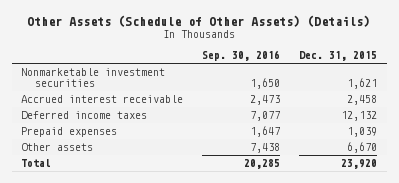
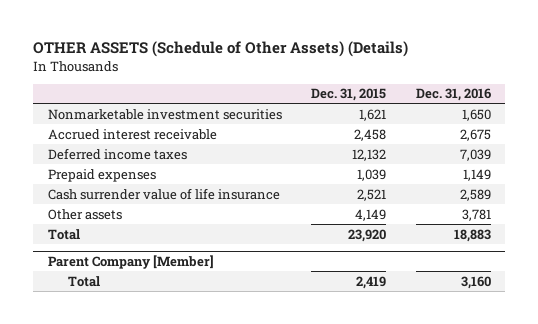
- Other Assets (Schedule of Other Assets) (Details)
+ OTHER ASSETS (Schedule of Other Assets) (Details)
- | Sep. 30, 2016 | Dec. 31, 2015
+ | Dec. 31, 2015 | Dec. 31, 2016
- Other assets | 7,438 | 6,670
+ Cash surrender value of life insurance | 2,521 | 2,589
+ Other assets | 4,149 | 3,781
+ Parent Company [Member]
+ Total | 2,419 | 3,160

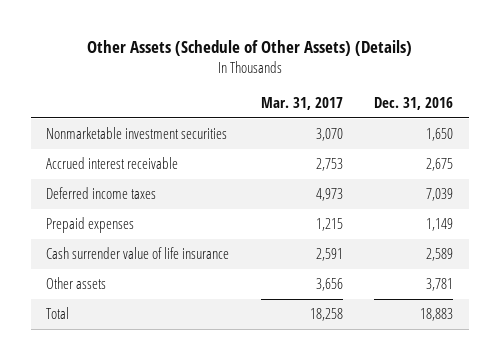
- OTHER ASSETS (Schedule of Other Assets) (Details)
+ Other Assets (Schedule of Other Assets) (Details)
- | Dec. 31, 2015 | Dec. 31, 2016
+ | Mar. 31, 2017 | Dec. 31, 2016
- Parent Company [Member]
- Total | 2,419 | 3,160

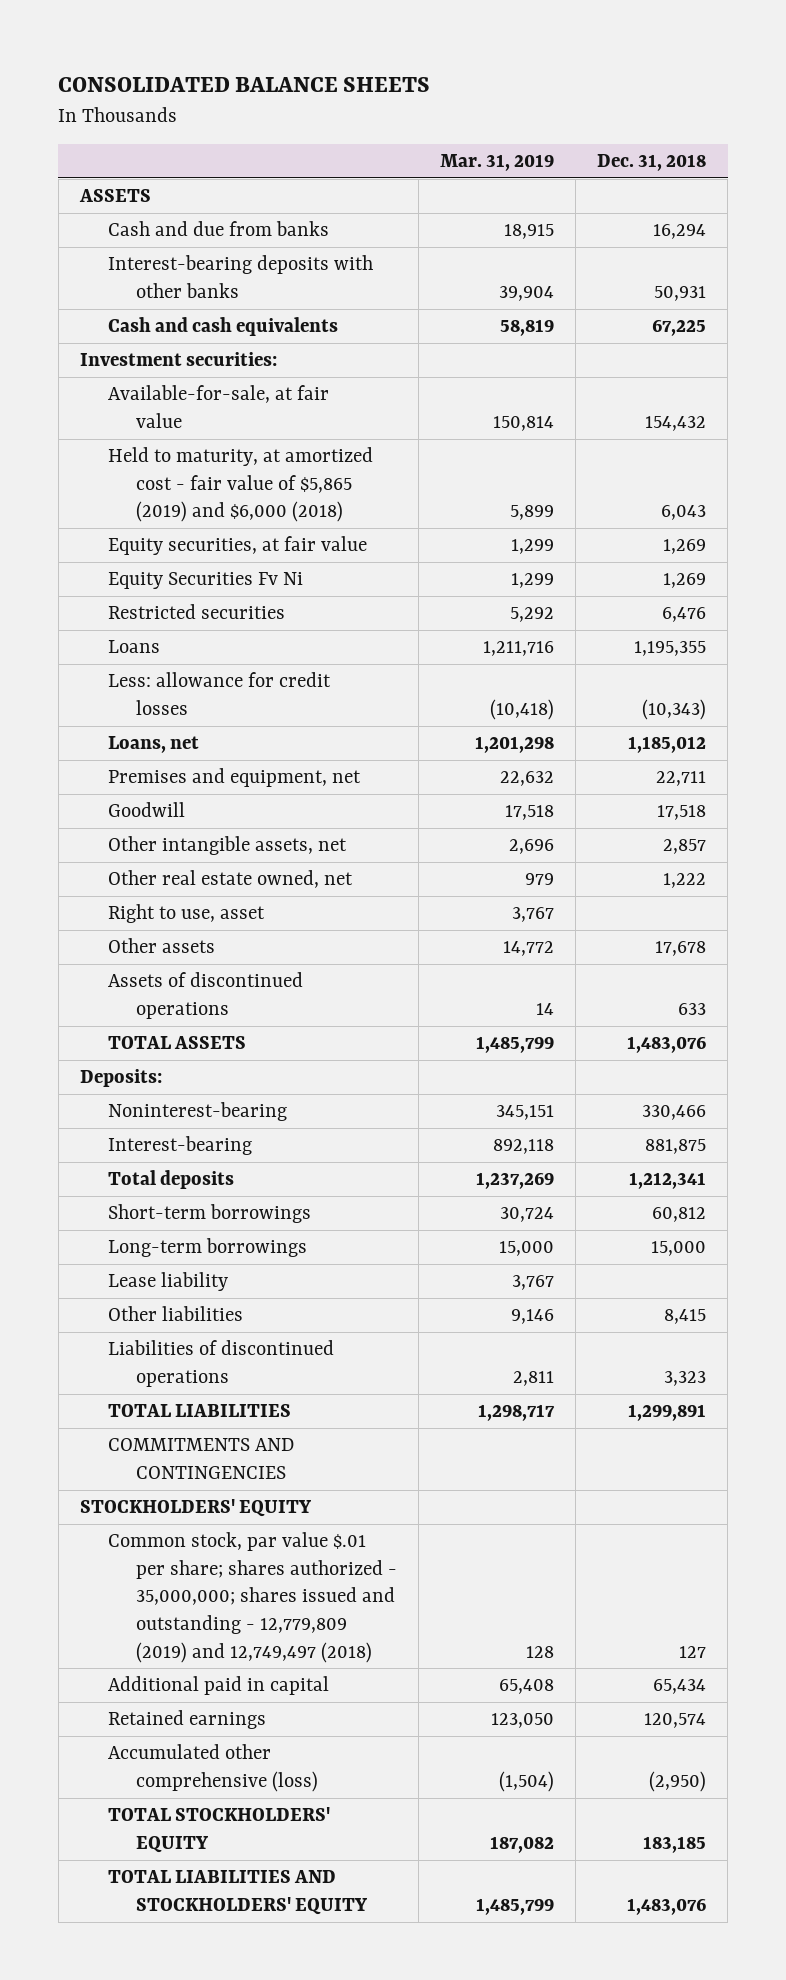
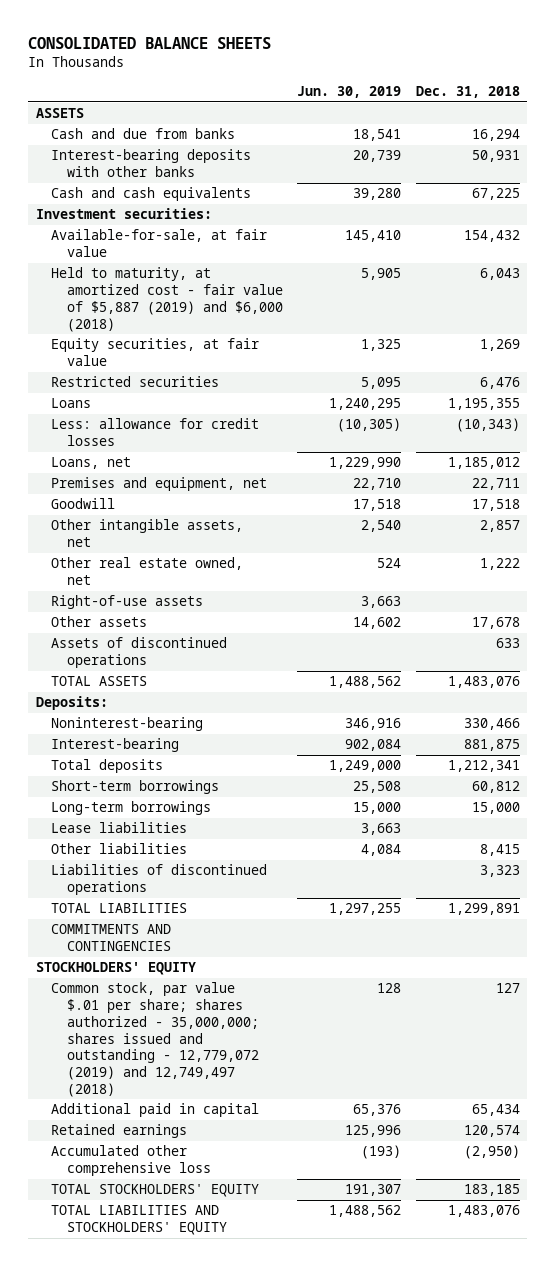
- | Mar. 31, 2019 | Dec. 31, 2018
+ | Jun. 30, 2019 | Dec. 31, 2018
- Held to maturity, at amortized cost - fair value of $5,865 (2019) and $6,000 (2018) | 5,899 | 6,043
+ Held to maturity, at amortized cost - fair value of $5,887 (2019) and $6,000 (2018) | 5,905 | 6,043
- Equity Securities Fv Ni | 1,299 | 1,269
- Right to use, asset | 3,767 |
+ Right-of-use assets | 3,663 |
- Lease liability | 3,767 |
+ Lease liabilities | 3,663 |
- Common stock, par value $.01 per share; shares authorized - 35,000,000; shares issued and outstanding - 12,779,809 (2019) and 12,749,497 (2018) | 128 | 127
+ Common stock, par value $.01 per share; shares authorized - 35,000,000; shares issued and outstanding - 12,779,072 (2019) and 12,749,497 (2018) | 128 | 127
- Accumulated other comprehensive (loss) | (1,504) | (2,950)
+ Accumulated other comprehensive loss | (193) | (2,950)

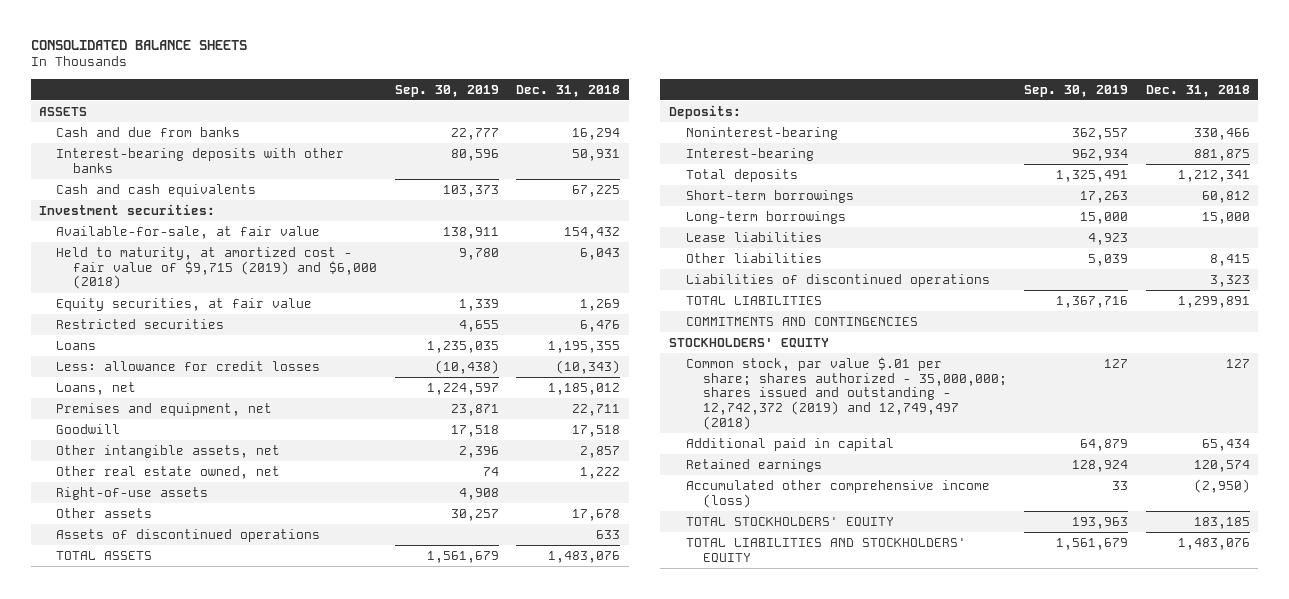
- | Jun. 30, 2019 | Dec. 31, 2018
+ | Sep. 30, 2019 | Dec. 31, 2018
- Held to maturity, at amortized cost - fair value of $5,887 (2019) and $6,000 (2018) | 5,905 | 6,043
+ Held to maturity, at amortized cost - fair value of $9,715 (2019) and $6,000 (2018) | 9,780 | 6,043
- Common stock, par value $.01 per share; shares authorized - 35,000,000; shares issued and outstanding - 12,779,072 (2019) and 12,749,497 (2018) | 128 | 127
+ Common stock, par value $.01 per share; shares authorized - 35,000,000; shares issued and outstanding - 12,742,372 (2019) and 12,749,497 (2018) | 127 | 127
- Accumulated other comprehensive loss | (193) | (2,950)
+ Accumulated other comprehensive income (loss) | 33 | (2,950)

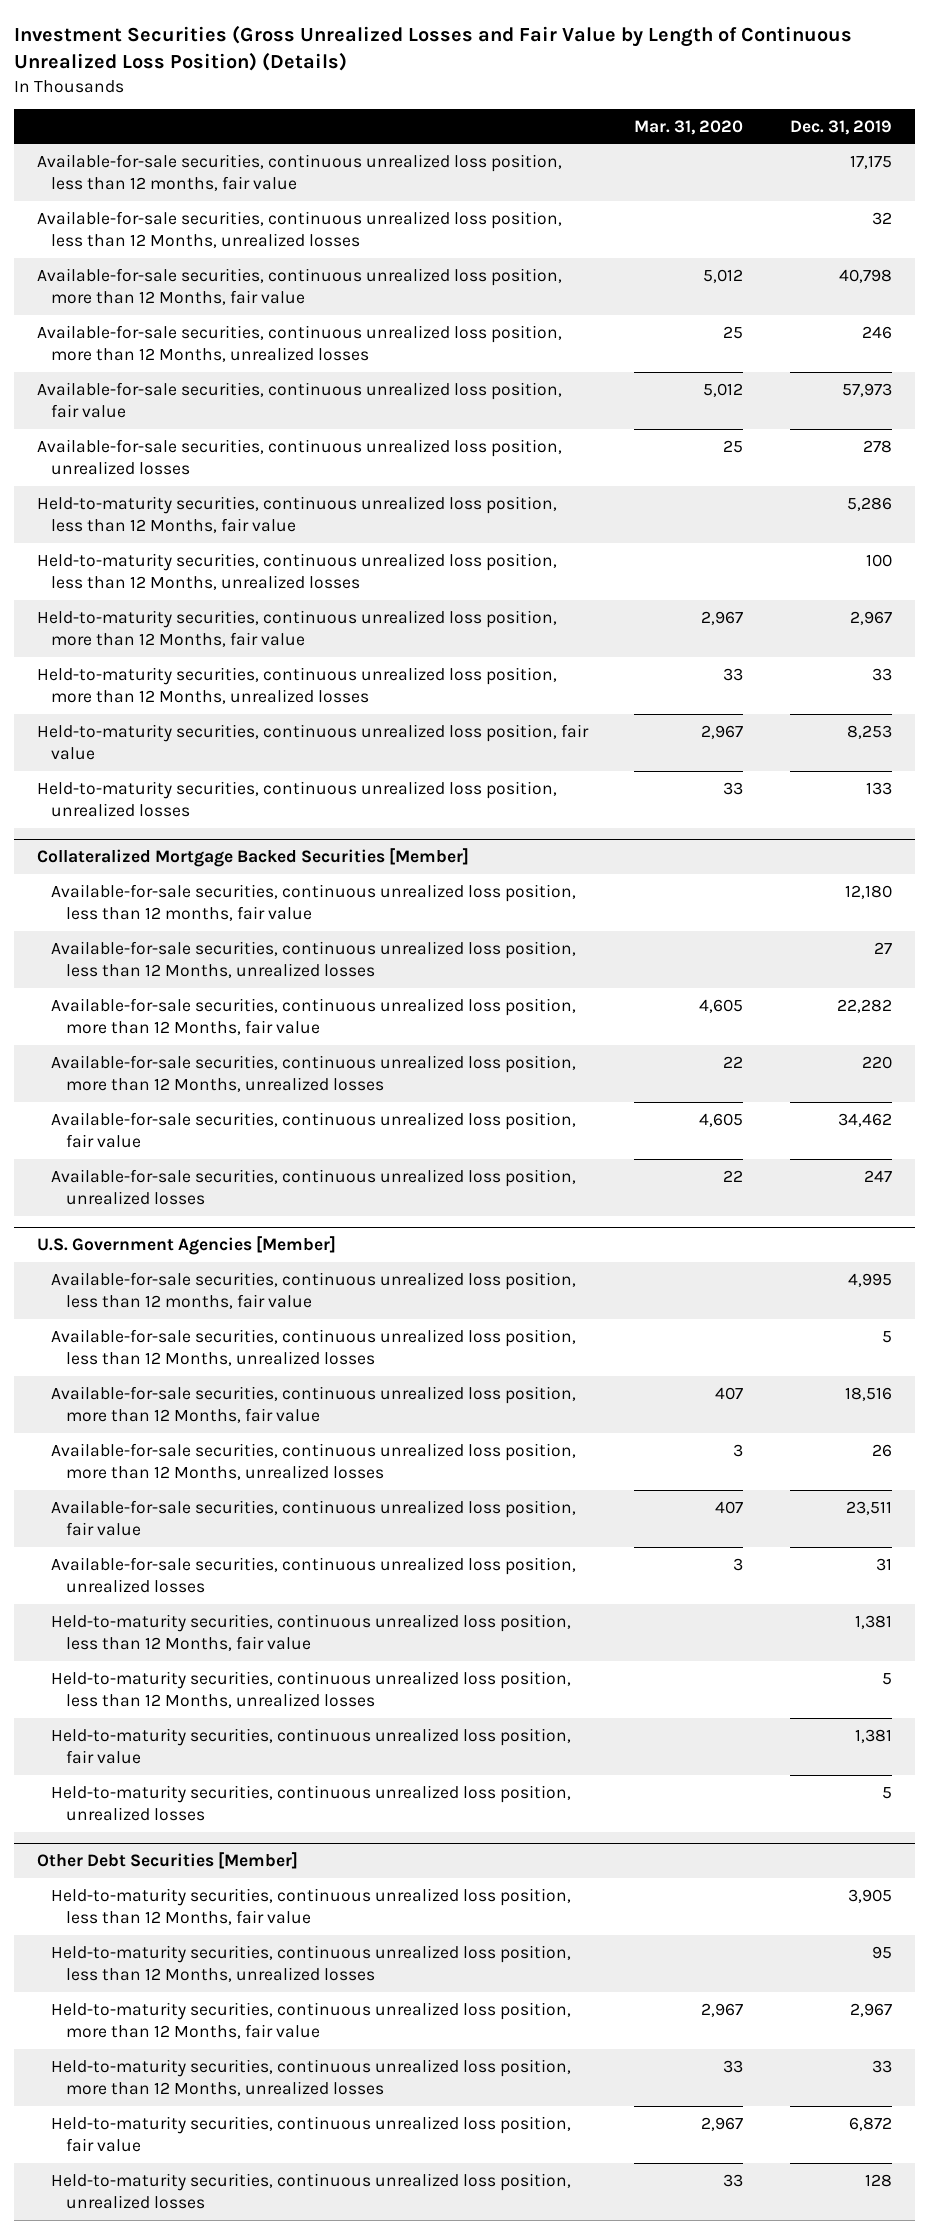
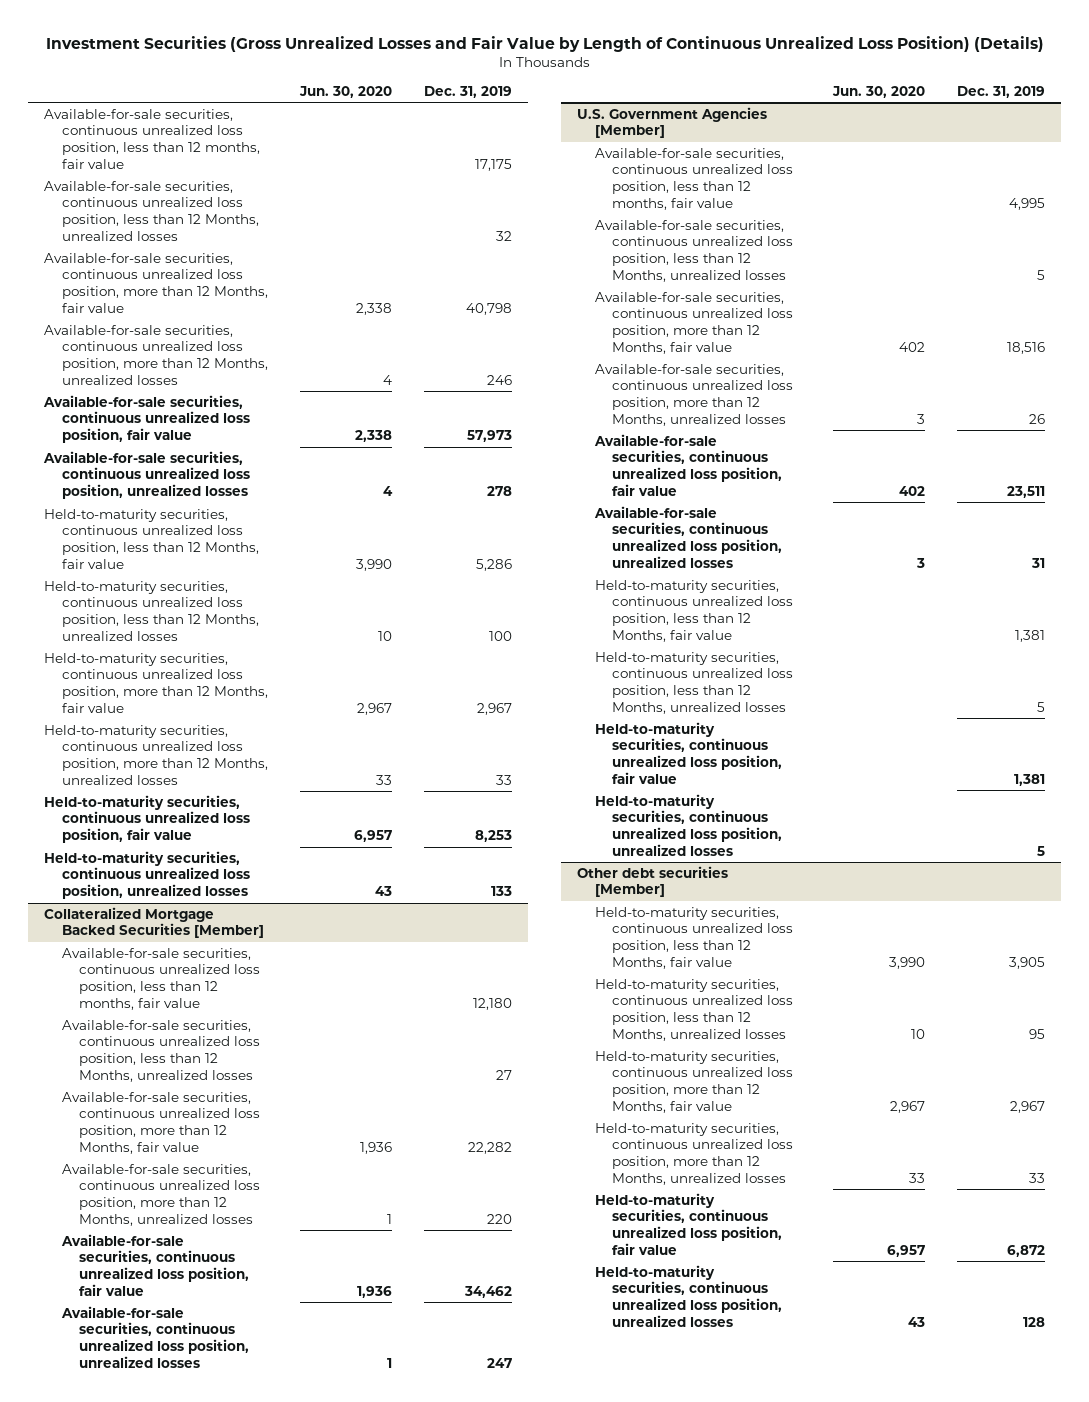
- | Mar. 31, 2020 | Dec. 31, 2019
+ | Jun. 30, 2020 | Dec. 31, 2019
- Other Debt Securities [Member]
+ Other debt securities [Member]

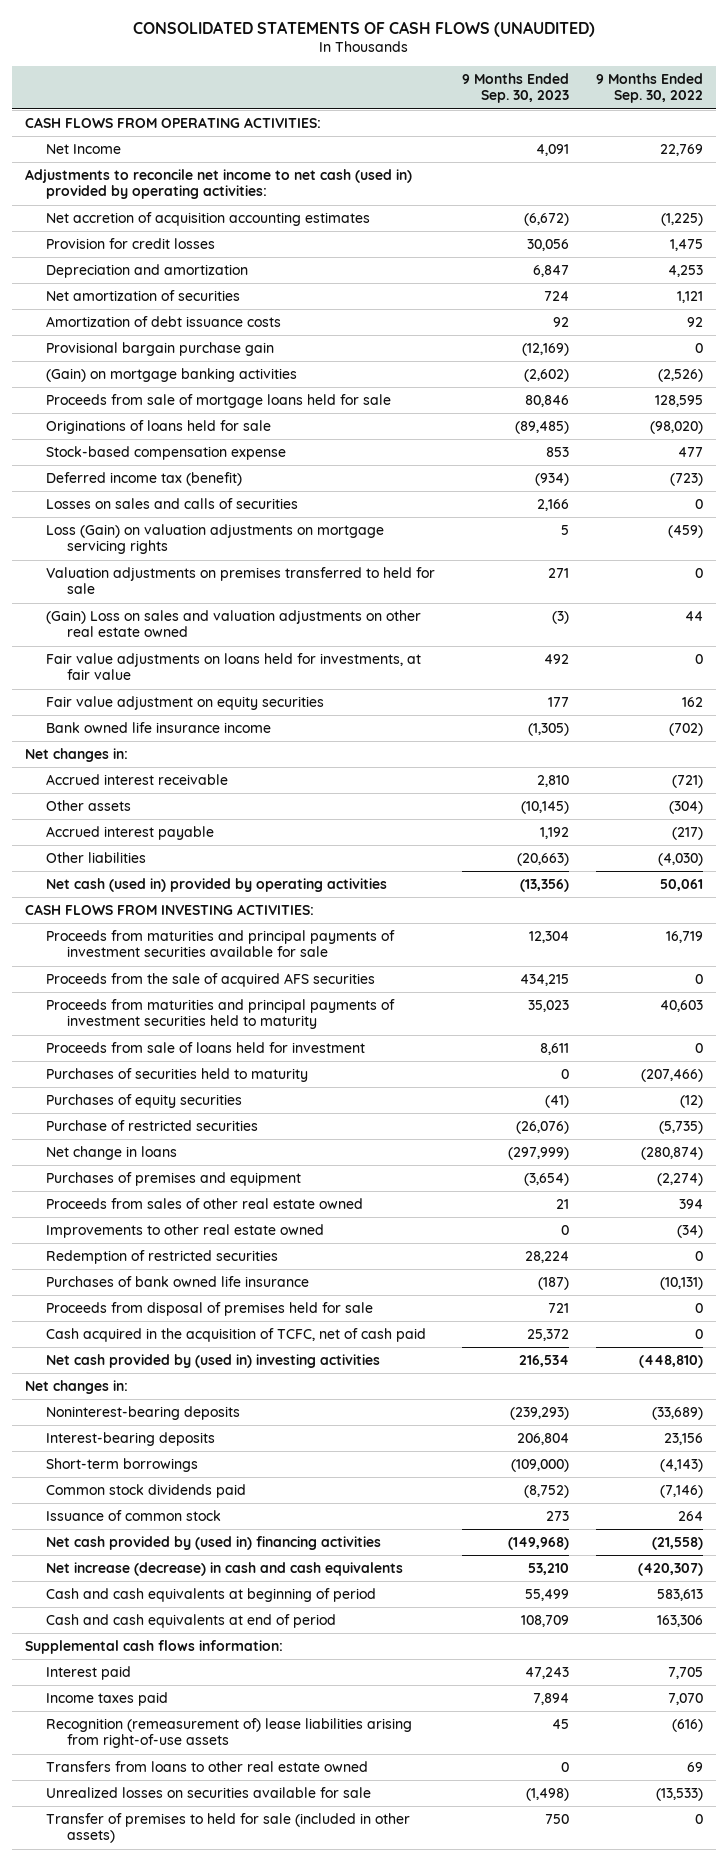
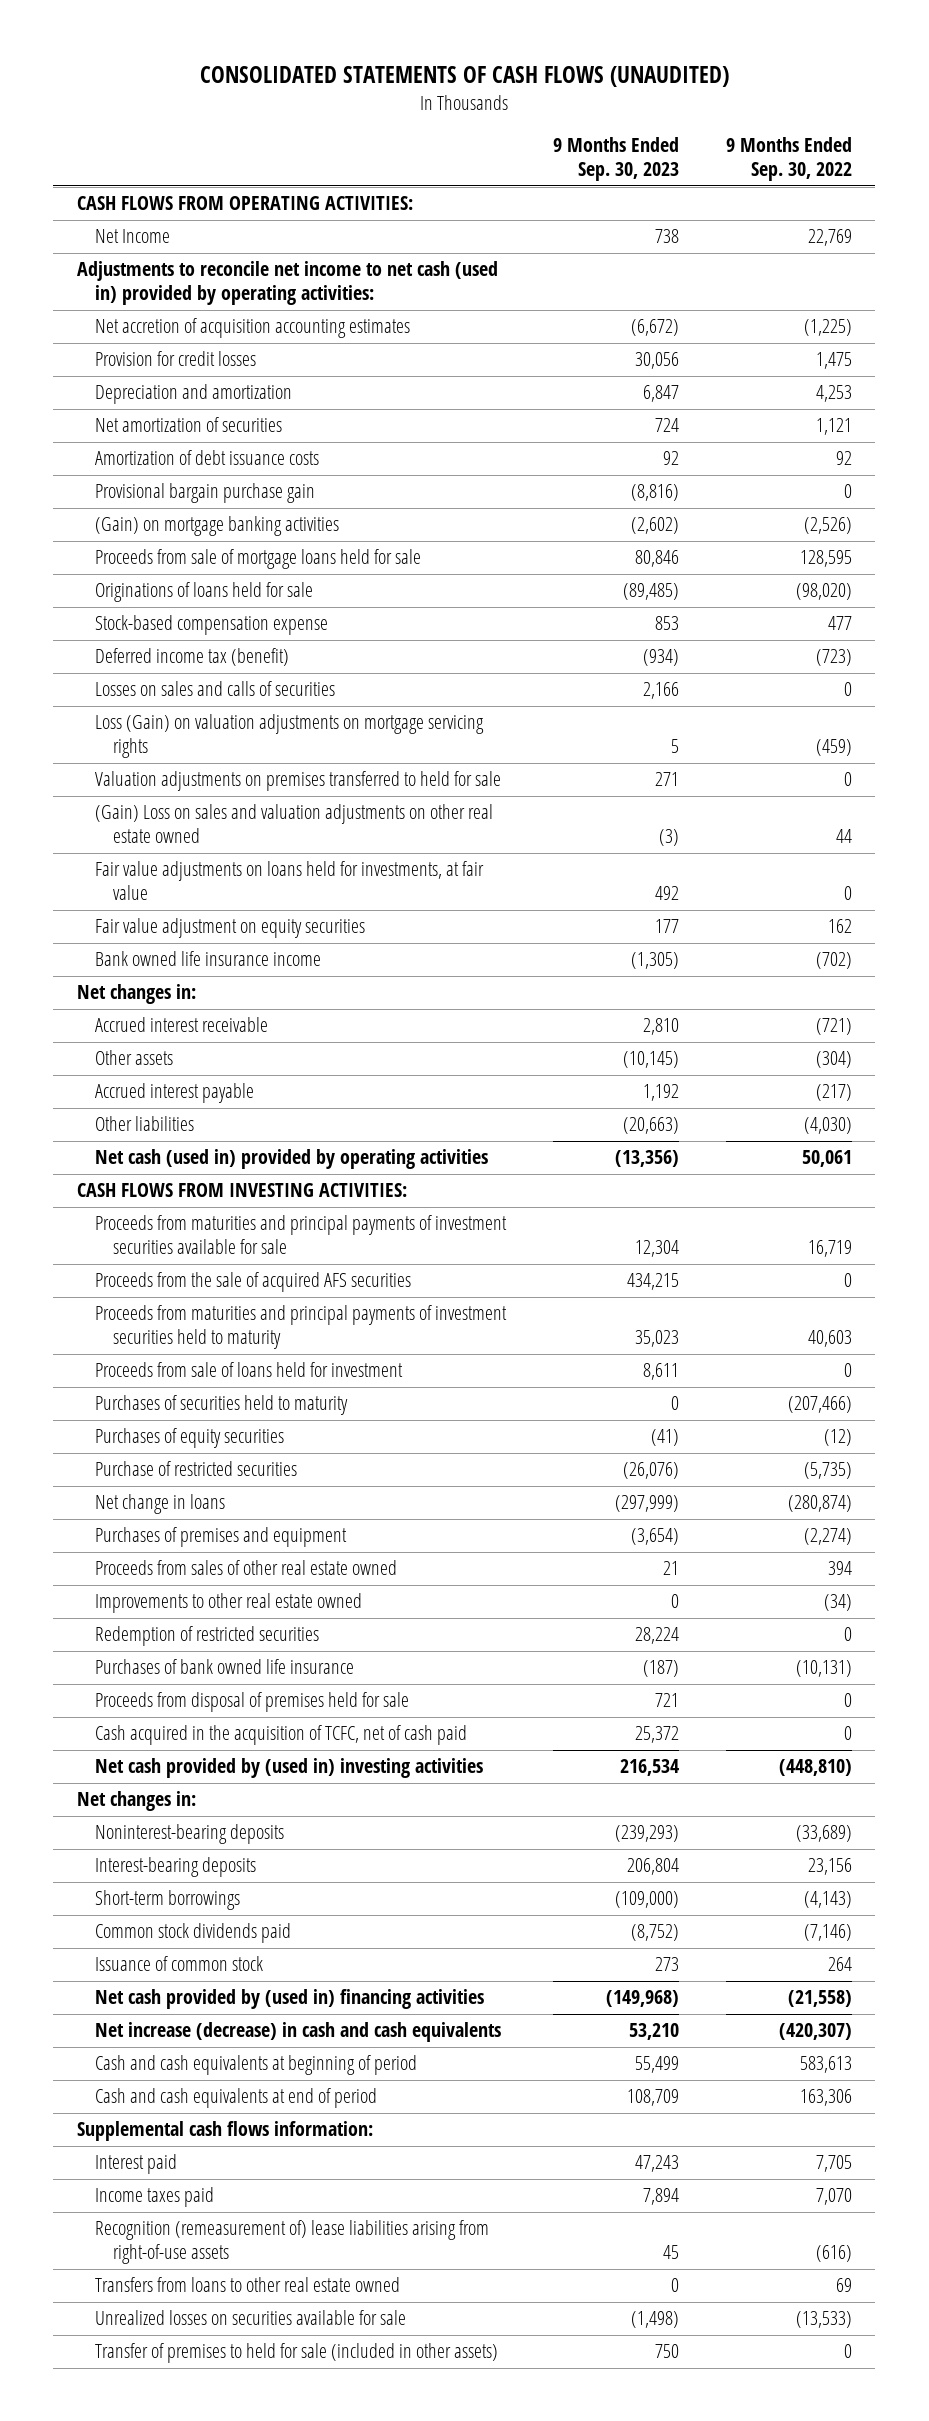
- Net Income | 4,091 | 22,769
+ Net Income | 738 | 22,769
- Provisional bargain purchase gain | (12,169) | 0
+ Provisional bargain purchase gain | (8,816) | 0

